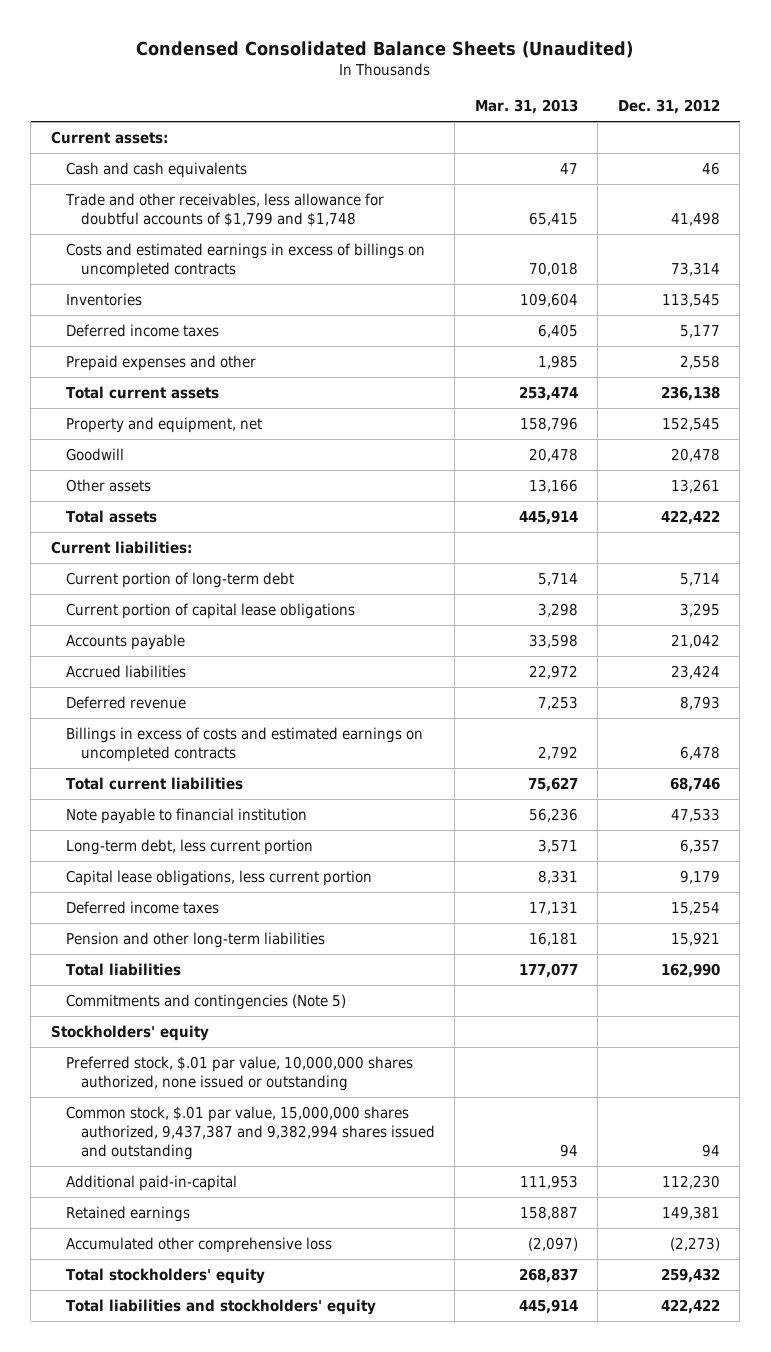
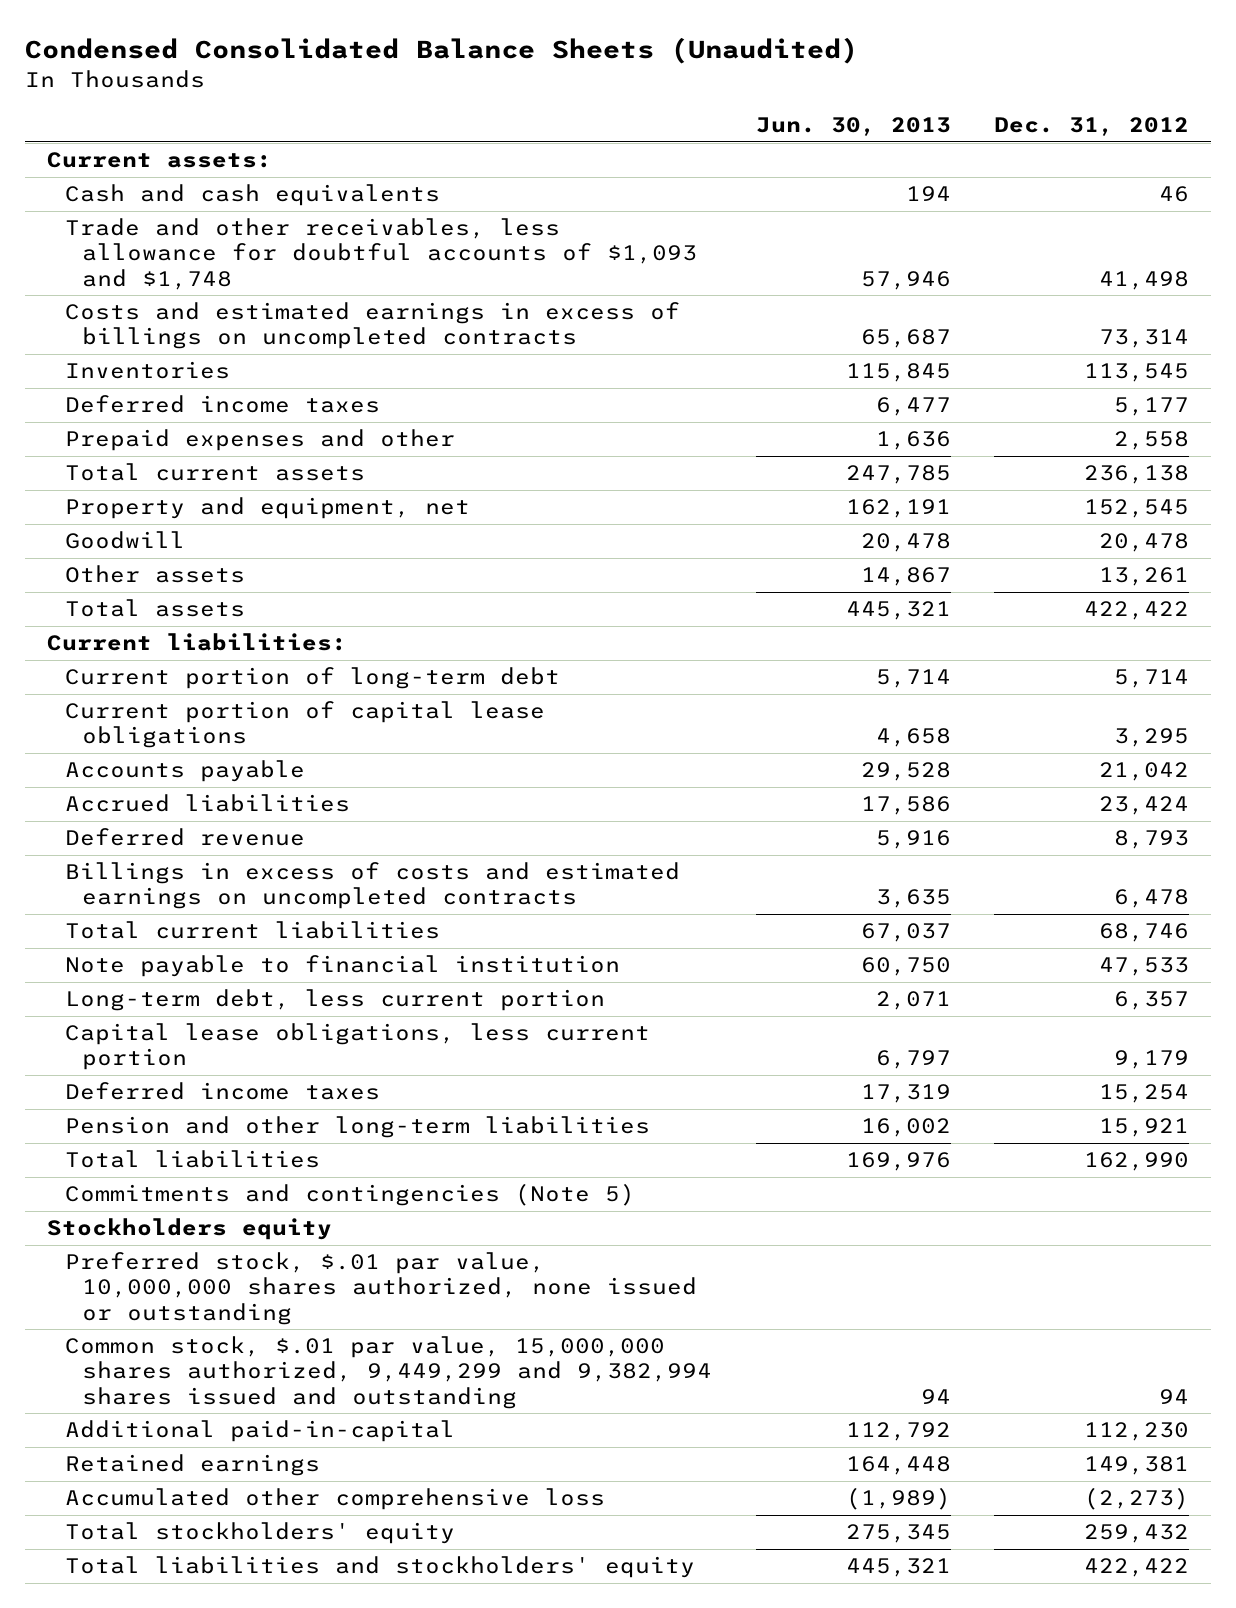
- | Mar. 31, 2013 | Dec. 31, 2012
+ | Jun. 30, 2013 | Dec. 31, 2012
- Trade and other receivables, less allowance for doubtful accounts of $1,799 and $1,748 | 65,415 | 41,498
+ Trade and other receivables, less allowance for doubtful accounts of $1,093 and $1,748 | 57,946 | 41,498
- Stockholders' equity
+ Stockholders equity
- Common stock, $.01 par value, 15,000,000 shares authorized, 9,437,387 and 9,382,994 shares issued and outstanding | 94 | 94
+ Common stock, $.01 par value, 15,000,000 shares authorized, 9,449,299 and 9,382,994 shares issued and outstanding | 94 | 94

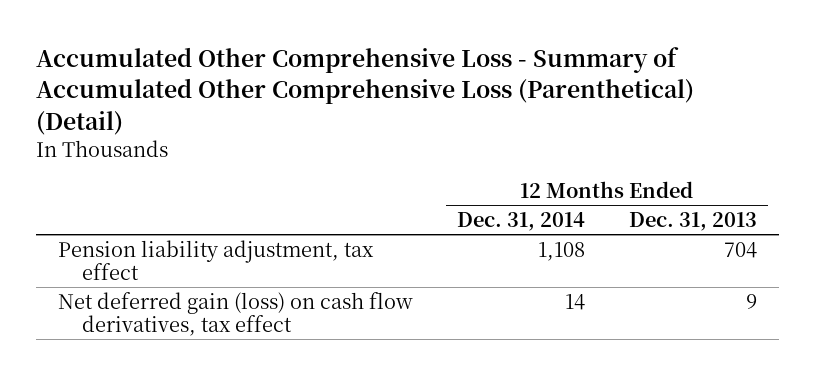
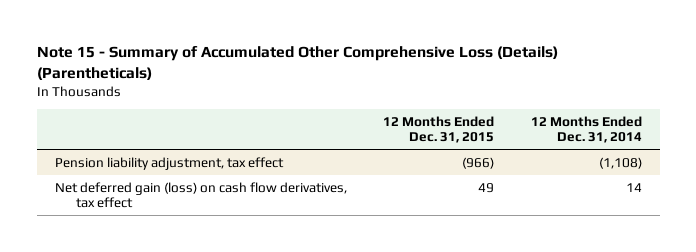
- Accumulated Other Comprehensive Loss - Summary of Accumulated Other Comprehensive Loss (Parenthetical) (Detail)
+ Note 15 - Summary of Accumulated Other Comprehensive Loss (Details) (Parentheticals)
- | 12 Months Ended Dec. 31, 2014 | 12 Months Ended Dec. 31, 2013
+ | 12 Months Ended Dec. 31, 2015 | 12 Months Ended Dec. 31, 2014
- Pension liability adjustment, tax effect | 1,108 | 704
+ Pension liability adjustment, tax effect | (966) | (1,108)

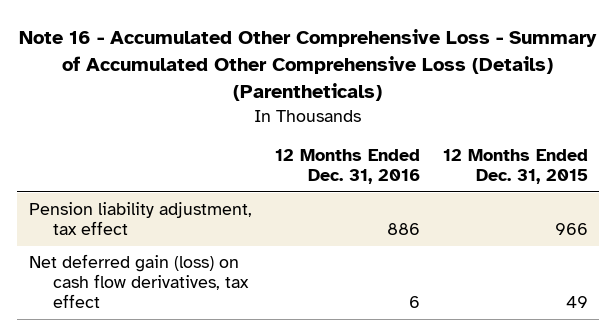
- Note 15 - Summary of Accumulated Other Comprehensive Loss (Details) (Parentheticals)
+ Note 16 - Accumulated Other Comprehensive Loss - Summary of Accumulated Other Comprehensive Loss (Details) (Parentheticals)
- | 12 Months Ended Dec. 31, 2015 | 12 Months Ended Dec. 31, 2014
+ | 12 Months Ended Dec. 31, 2016 | 12 Months Ended Dec. 31, 2015
- Pension liability adjustment, tax effect | (966) | (1,108)
+ Pension liability adjustment, tax effect | 886 | 966

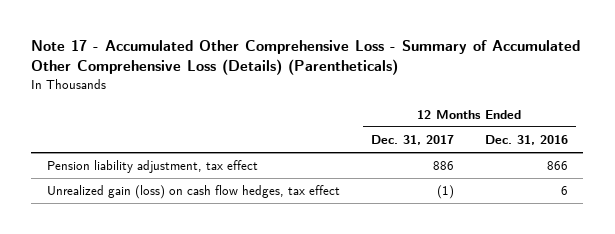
- Note 16 - Accumulated Other Comprehensive Loss - Summary of Accumulated Other Comprehensive Loss (Details) (Parentheticals)
+ Note 17 - Accumulated Other Comprehensive Loss - Summary of Accumulated Other Comprehensive Loss (Details) (Parentheticals)
- | 12 Months Ended Dec. 31, 2016 | 12 Months Ended Dec. 31, 2015
+ | 12 Months Ended Dec. 31, 2017 | 12 Months Ended Dec. 31, 2016
- Pension liability adjustment, tax effect | 886 | 966
- Net deferred gain (loss) on cash flow derivatives, tax effect | 6 | 49
+ Pension liability adjustment, tax effect | 886 | 866
+ Unrealized gain (loss) on cash flow hedges, tax effect | (1) | 6

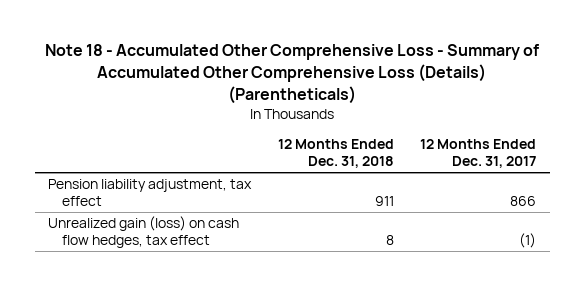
- Note 17 - Accumulated Other Comprehensive Loss - Summary of Accumulated Other Comprehensive Loss (Details) (Parentheticals)
+ Note 18 - Accumulated Other Comprehensive Loss - Summary of Accumulated Other Comprehensive Loss (Details) (Parentheticals)
- | 12 Months Ended Dec. 31, 2017 | 12 Months Ended Dec. 31, 2016
+ | 12 Months Ended Dec. 31, 2018 | 12 Months Ended Dec. 31, 2017
- Pension liability adjustment, tax effect | 886 | 866
+ Pension liability adjustment, tax effect | 911 | 866

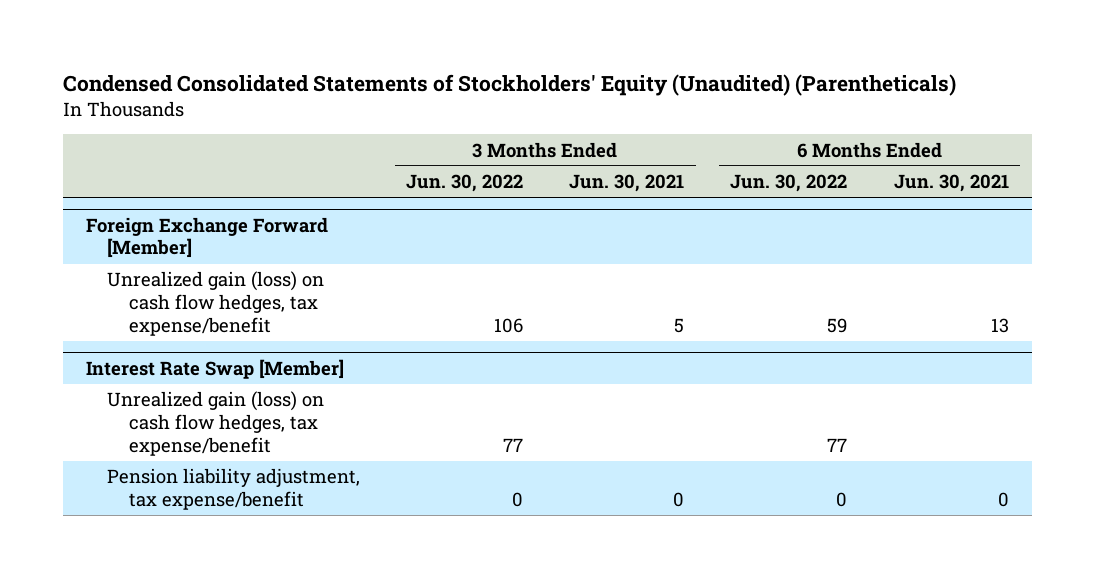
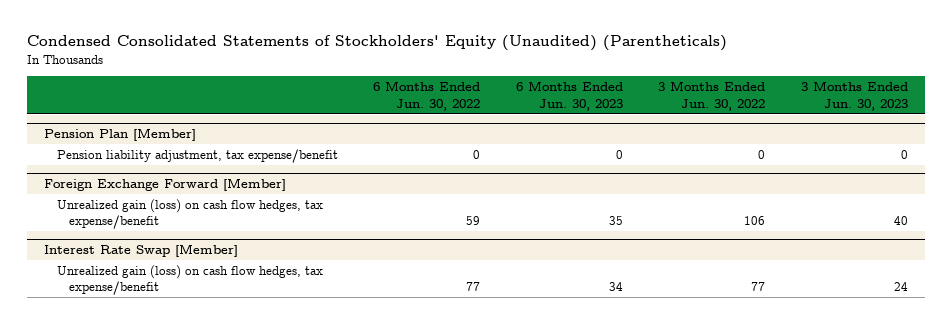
- | 3 Months Ended Jun. 30, 2022 | 3 Months Ended Jun. 30, 2021 | 6 Months Ended Jun. 30, 2022 | 6 Months Ended Jun. 30, 2021
+ | 6 Months Ended Jun. 30, 2022 | 6 Months Ended Jun. 30, 2023 | 3 Months Ended Jun. 30, 2022 | 3 Months Ended Jun. 30, 2023
+ Pension Plan [Member]
+ Pension liability adjustment, tax expense/benefit | 0 | 0 | 0 | 0
@ Interest Rate Swap [Member]
- Pension liability adjustment, tax expense/benefit | 0 | 0 | 0 | 0

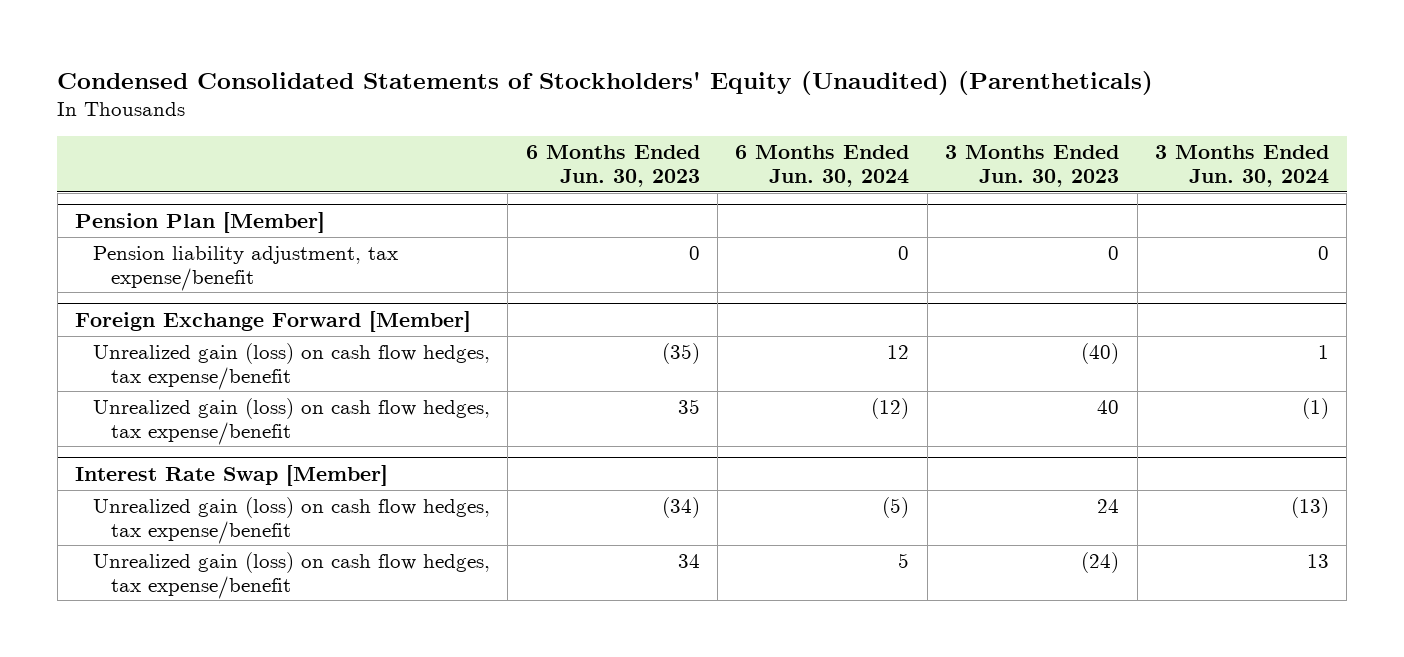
- | 6 Months Ended Jun. 30, 2022 | 6 Months Ended Jun. 30, 2023 | 3 Months Ended Jun. 30, 2022 | 3 Months Ended Jun. 30, 2023
+ | 6 Months Ended Jun. 30, 2023 | 6 Months Ended Jun. 30, 2024 | 3 Months Ended Jun. 30, 2023 | 3 Months Ended Jun. 30, 2024
@ Foreign Exchange Forward [Member]
+ Unrealized gain (loss) on cash flow hedges, tax expense/benefit | (35) | 12 | (40) | 1
@ Interest Rate Swap [Member]
- Unrealized gain (loss) on cash flow hedges, tax expense/benefit | 77 | 34 | 77 | 24
+ Unrealized gain (loss) on cash flow hedges, tax expense/benefit | (34) | (5) | 24 | (13)
+ Unrealized gain (loss) on cash flow hedges, tax expense/benefit | 34 | 5 | (24) | 13

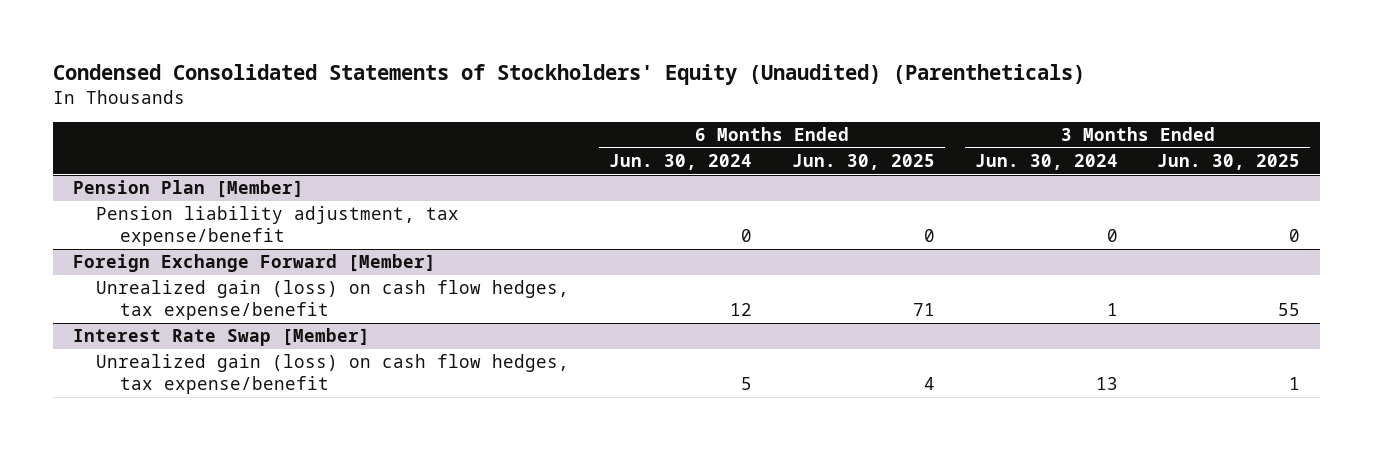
- | 6 Months Ended Jun. 30, 2023 | 6 Months Ended Jun. 30, 2024 | 3 Months Ended Jun. 30, 2023 | 3 Months Ended Jun. 30, 2024
+ | 6 Months Ended Jun. 30, 2024 | 6 Months Ended Jun. 30, 2025 | 3 Months Ended Jun. 30, 2024 | 3 Months Ended Jun. 30, 2025
@ Foreign Exchange Forward [Member]
- Unrealized gain (loss) on cash flow hedges, tax expense/benefit | 35 | (12) | 40 | (1)
@ Interest Rate Swap [Member]
- Unrealized gain (loss) on cash flow hedges, tax expense/benefit | (34) | (5) | 24 | (13)

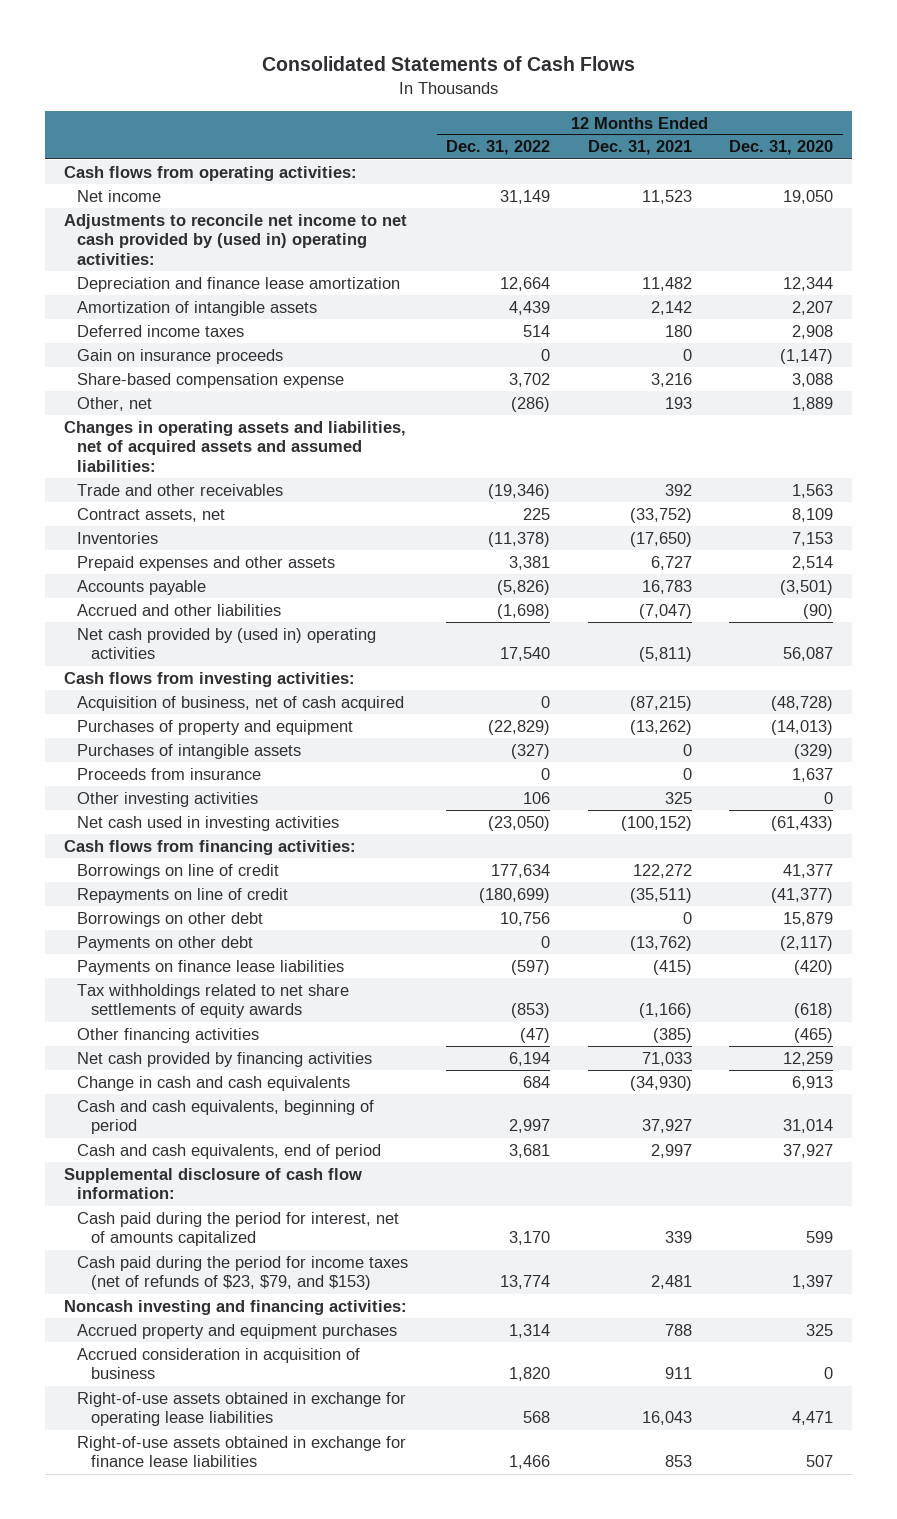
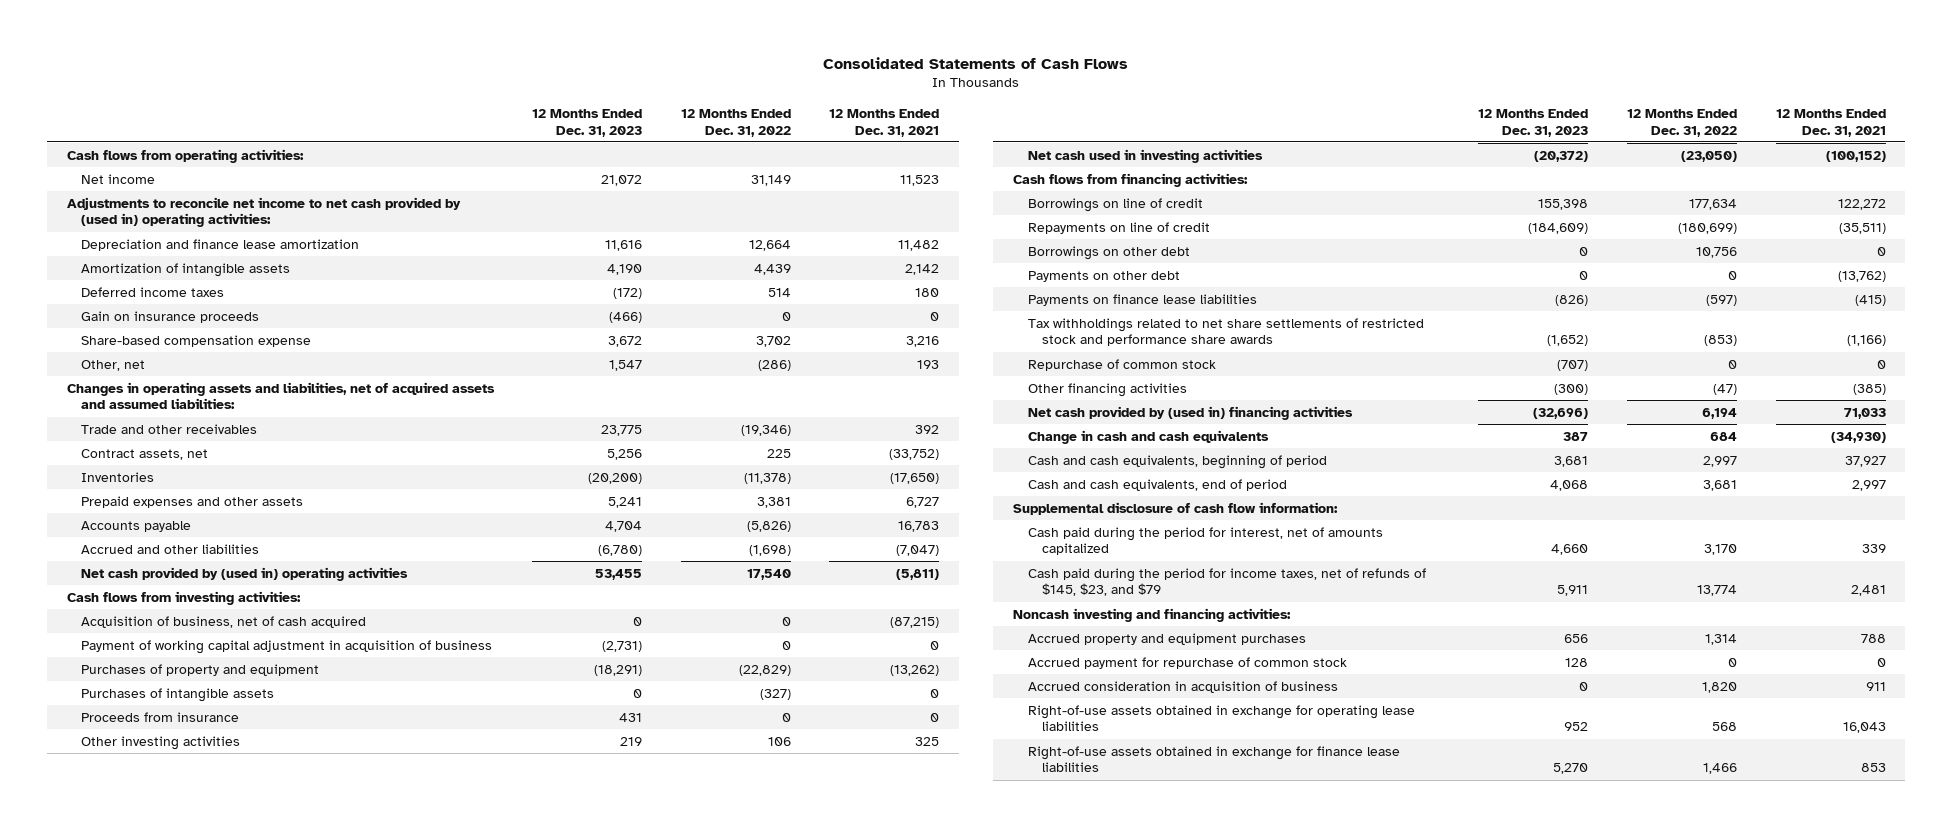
- | 12 Months Ended Dec. 31, 2022 | 12 Months Ended Dec. 31, 2021 | 12 Months Ended Dec. 31, 2020
+ | 12 Months Ended Dec. 31, 2023 | 12 Months Ended Dec. 31, 2022 | 12 Months Ended Dec. 31, 2021
+ Payment of working capital adjustment in acquisition of business | (2,731) | 0 | 0
- Tax withholdings related to net share settlements of equity awards | (853) | (1,166) | (618)
+ Tax withholdings related to net share settlements of restricted stock and performance share awards | (1,652) | (853) | (1,166)
+ Repurchase of common stock | (707) | 0 | 0
- Net cash provided by financing activities | 6,194 | 71,033 | 12,259
+ Net cash provided by (used in) financing activities | (32,696) | 6,194 | 71,033
- Cash paid during the period for income taxes (net of refunds of $23, $79, and $153) | 13,774 | 2,481 | 1,397
+ Cash paid during the period for income taxes, net of refunds of $145, $23, and $79 | 5,911 | 13,774 | 2,481
+ Accrued payment for repurchase of common stock | 128 | 0 | 0

